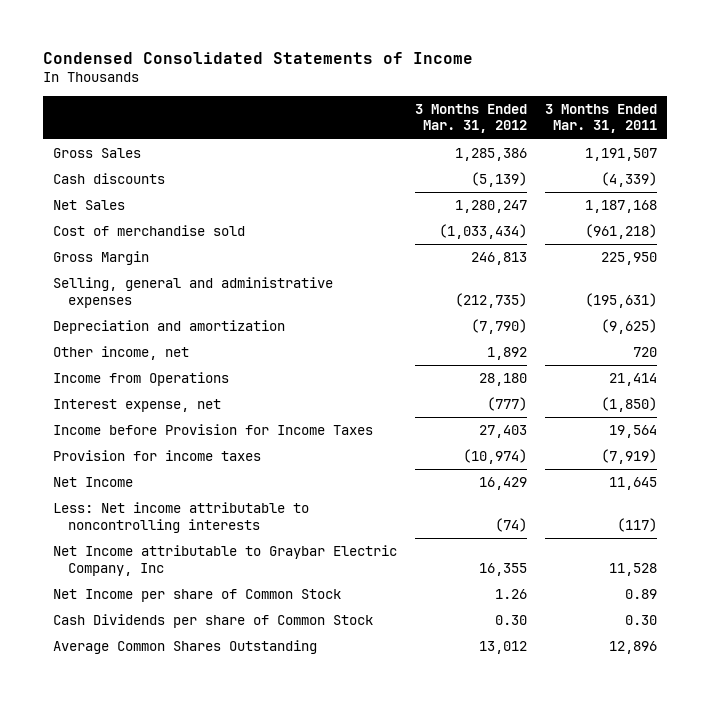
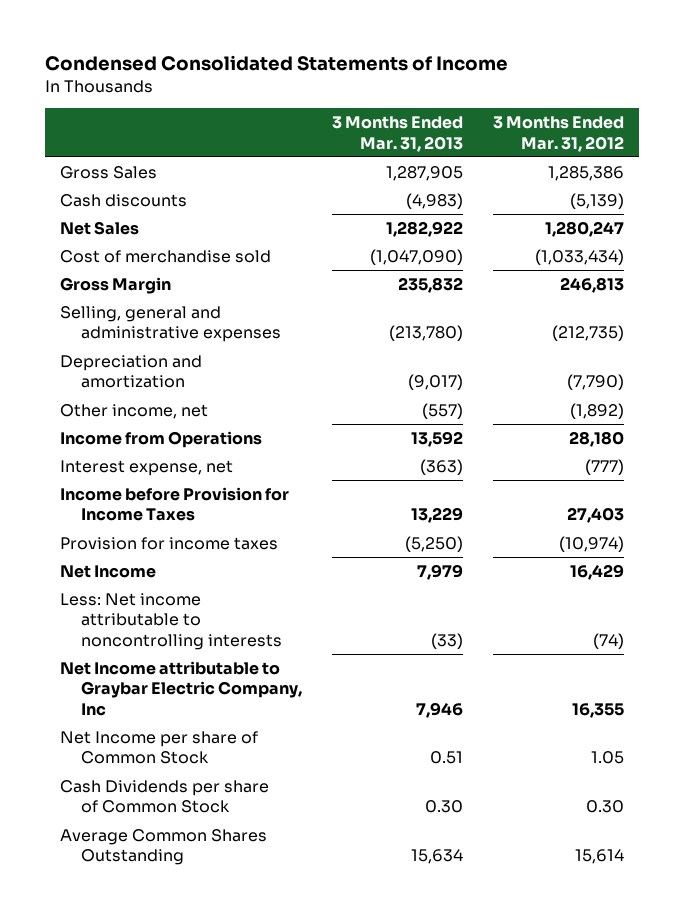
- | 3 Months Ended Mar. 31, 2012 | 3 Months Ended Mar. 31, 2011
+ | 3 Months Ended Mar. 31, 2013 | 3 Months Ended Mar. 31, 2012
- Other income, net | 1,892 | 720
+ Other income, net | (557) | (1,892)
- Net Income per share of Common Stock | 1.26 | 0.89
+ Net Income per share of Common Stock | 0.51 | 1.05
- Average Common Shares Outstanding | 13,012 | 12,896
+ Average Common Shares Outstanding | 15,634 | 15,614

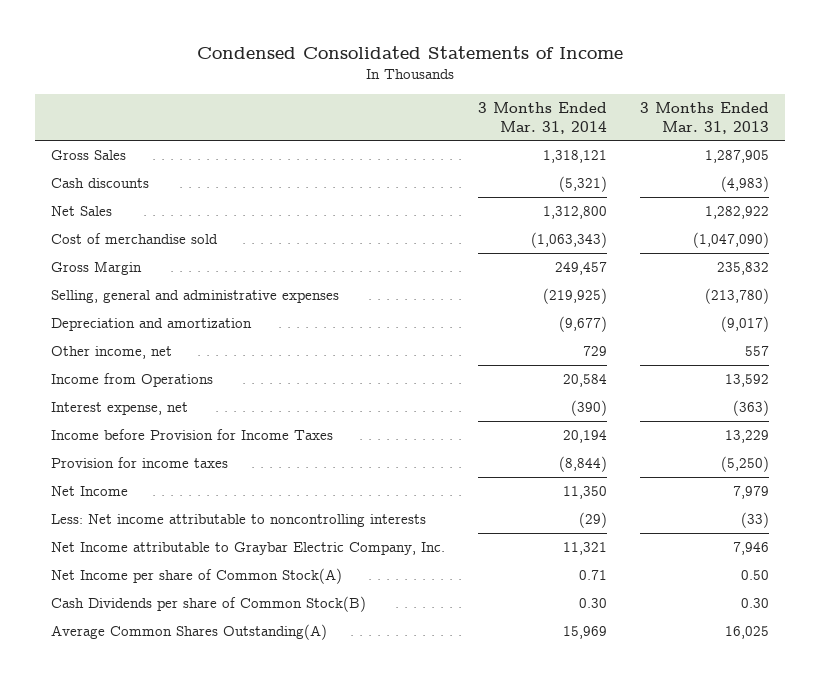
- | 3 Months Ended Mar. 31, 2013 | 3 Months Ended Mar. 31, 2012
+ | 3 Months Ended Mar. 31, 2014 | 3 Months Ended Mar. 31, 2013
- Other income, net | (557) | (1,892)
+ Other income, net | 729 | 557
- Net Income attributable to Graybar Electric Company, Inc | 7,946 | 16,355
- Net Income per share of Common Stock | 0.51 | 1.05
- Cash Dividends per share of Common Stock | 0.30 | 0.30
- Average Common Shares Outstanding | 15,634 | 15,614
+ Net Income attributable to Graybar Electric Company, Inc. | 11,321 | 7,946
+ Net Income per share of Common Stock(A) | 0.71 | 0.50
+ Cash Dividends per share of Common Stock(B) | 0.30 | 0.30
+ Average Common Shares Outstanding(A) | 15,969 | 16,025

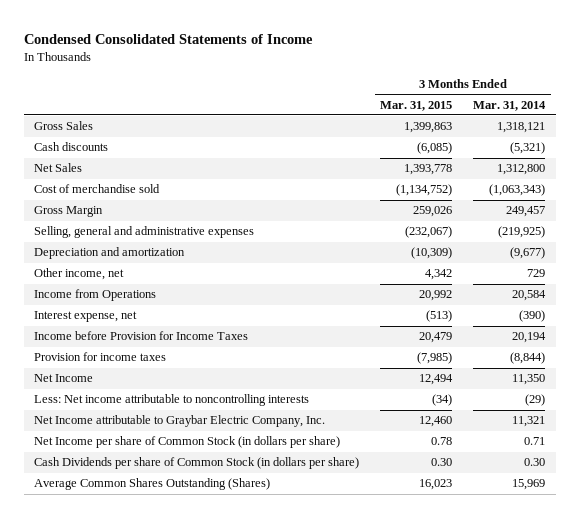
- | 3 Months Ended Mar. 31, 2014 | 3 Months Ended Mar. 31, 2013
+ | 3 Months Ended Mar. 31, 2015 | 3 Months Ended Mar. 31, 2014
- Net Income per share of Common Stock(A) | 0.71 | 0.50
- Cash Dividends per share of Common Stock(B) | 0.30 | 0.30
- Average Common Shares Outstanding(A) | 15,969 | 16,025
+ Net Income per share of Common Stock (in dollars per share) | 0.78 | 0.71
+ Cash Dividends per share of Common Stock (in dollars per share) | 0.30 | 0.30
+ Average Common Shares Outstanding (Shares) | 16,023 | 15,969

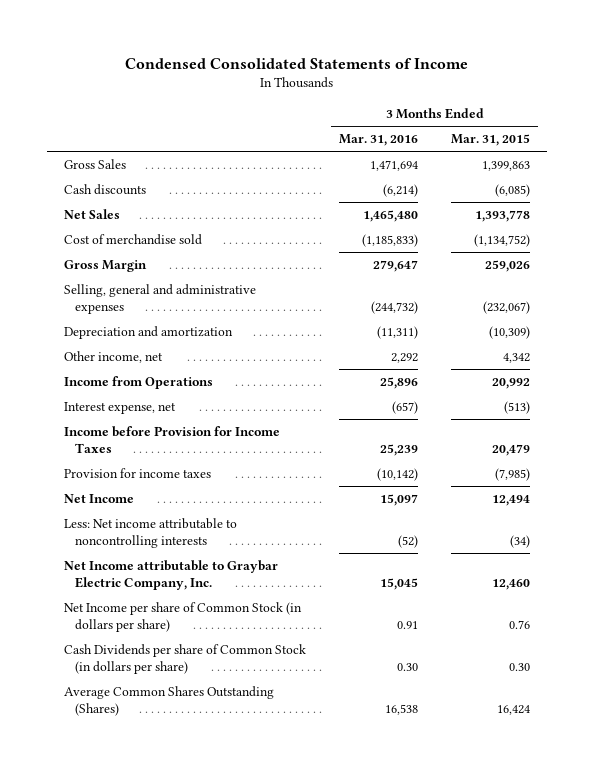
- | 3 Months Ended Mar. 31, 2015 | 3 Months Ended Mar. 31, 2014
+ | 3 Months Ended Mar. 31, 2016 | 3 Months Ended Mar. 31, 2015
- Net Income per share of Common Stock (in dollars per share) | 0.78 | 0.71
+ Net Income per share of Common Stock (in dollars per share) | 0.91 | 0.76
- Average Common Shares Outstanding (Shares) | 16,023 | 15,969
+ Average Common Shares Outstanding (Shares) | 16,538 | 16,424

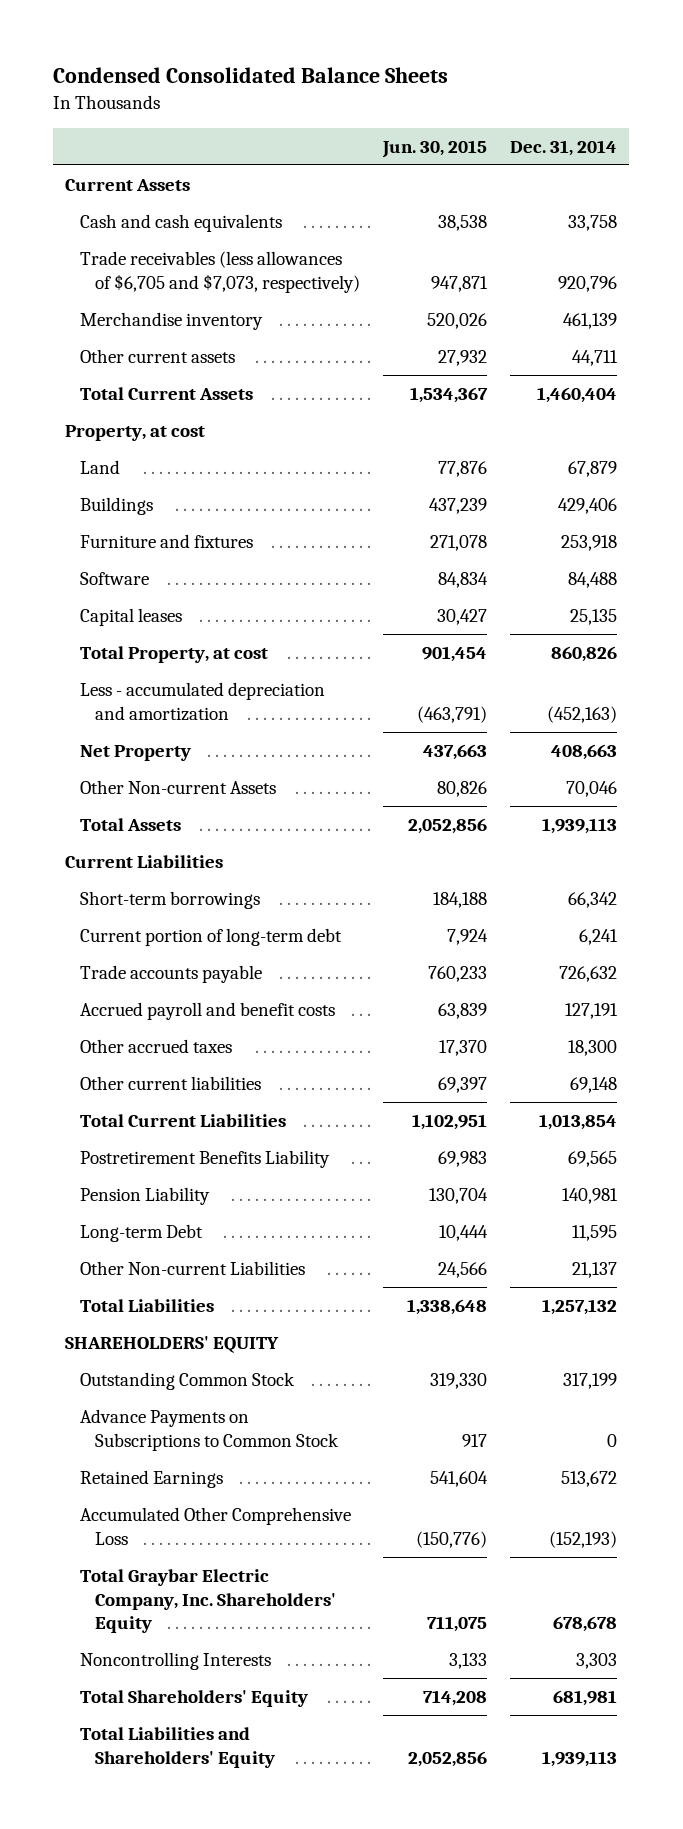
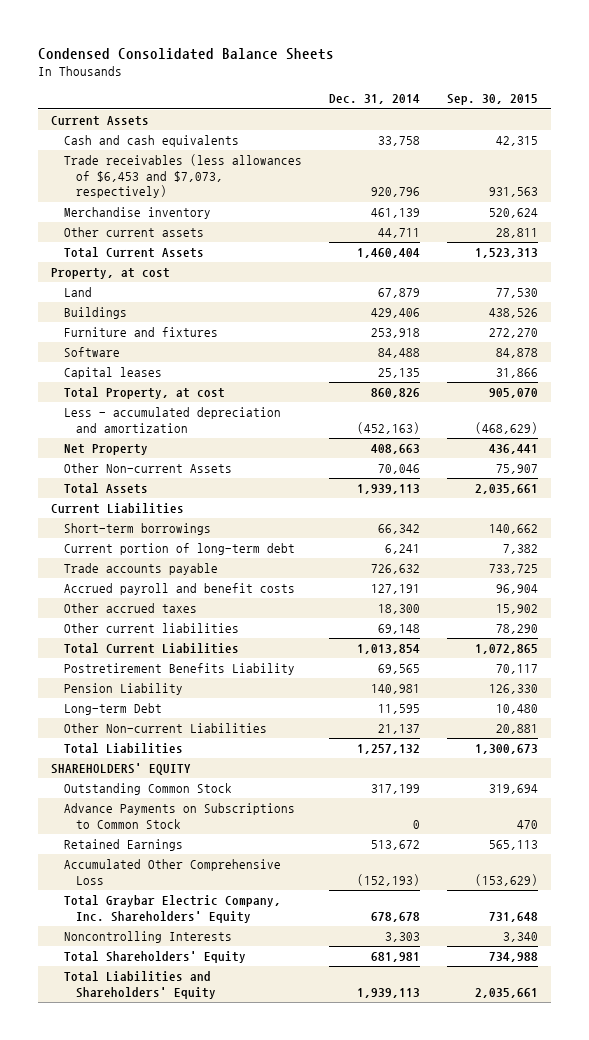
- | Jun. 30, 2015 | Dec. 31, 2014
+ | Dec. 31, 2014 | Sep. 30, 2015
- Trade receivables (less allowances of $6,705 and $7,073, respectively) | 947,871 | 920,796
+ Trade receivables (less allowances of $6,453 and $7,073, respectively) | 920,796 | 931,563

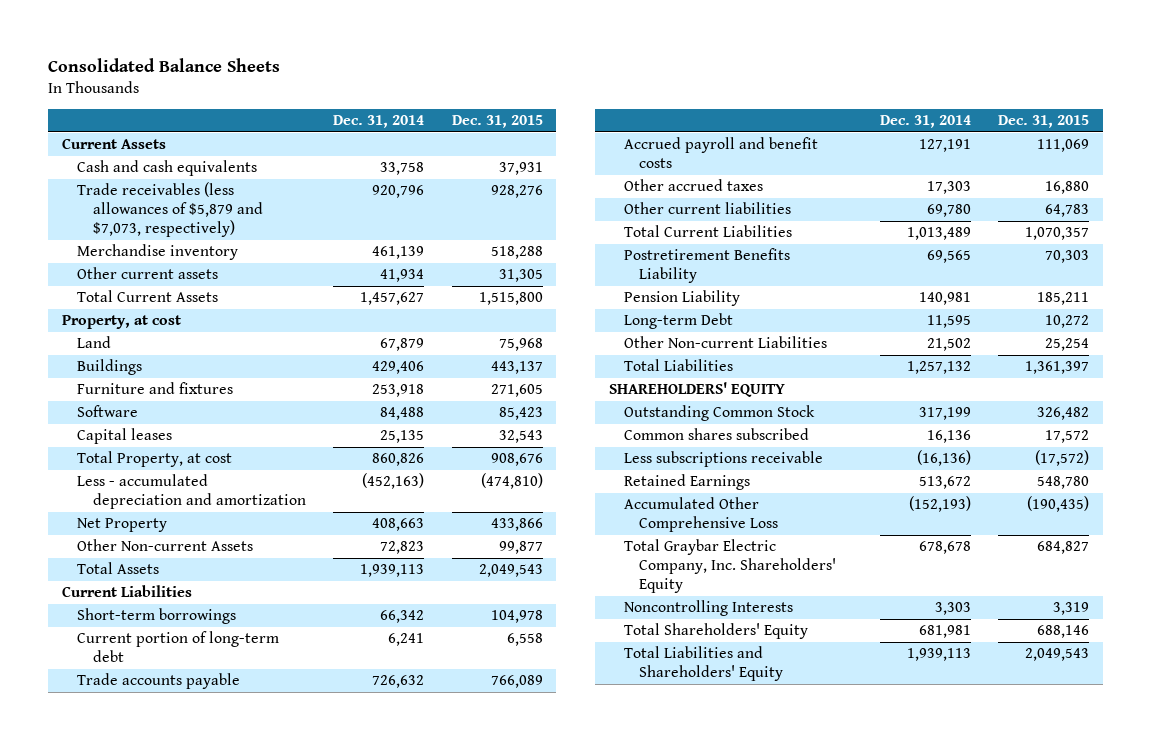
- Condensed Consolidated Balance Sheets
+ Consolidated Balance Sheets
- | Dec. 31, 2014 | Sep. 30, 2015
+ | Dec. 31, 2014 | Dec. 31, 2015
- Trade receivables (less allowances of $6,453 and $7,073, respectively) | 920,796 | 931,563
+ Trade receivables (less allowances of $5,879 and $7,073, respectively) | 920,796 | 928,276
- Other current assets | 44,711 | 28,811
- Total Current Assets | 1,460,404 | 1,523,313
+ Other current assets | 41,934 | 31,305
+ Total Current Assets | 1,457,627 | 1,515,800
- Other Non-current Assets | 70,046 | 75,907
+ Other Non-current Assets | 72,823 | 99,877
- Other accrued taxes | 18,300 | 15,902
- Other current liabilities | 69,148 | 78,290
- Total Current Liabilities | 1,013,854 | 1,072,865
+ Other accrued taxes | 17,303 | 16,880
+ Other current liabilities | 69,780 | 64,783
+ Total Current Liabilities | 1,013,489 | 1,070,357
- Other Non-current Liabilities | 21,137 | 20,881
+ Other Non-current Liabilities | 21,502 | 25,254
- Advance Payments on Subscriptions to Common Stock | 0 | 470
+ Common shares subscribed | 16,136 | 17,572
+ Less subscriptions receivable | (16,136) | (17,572)

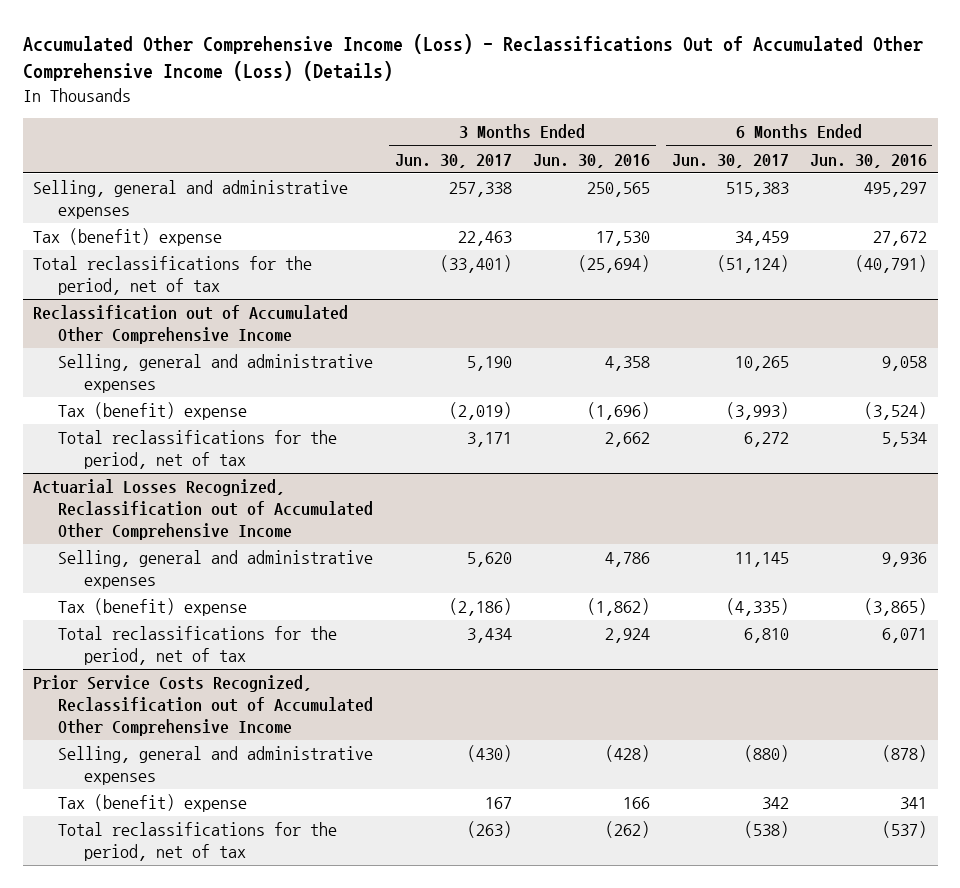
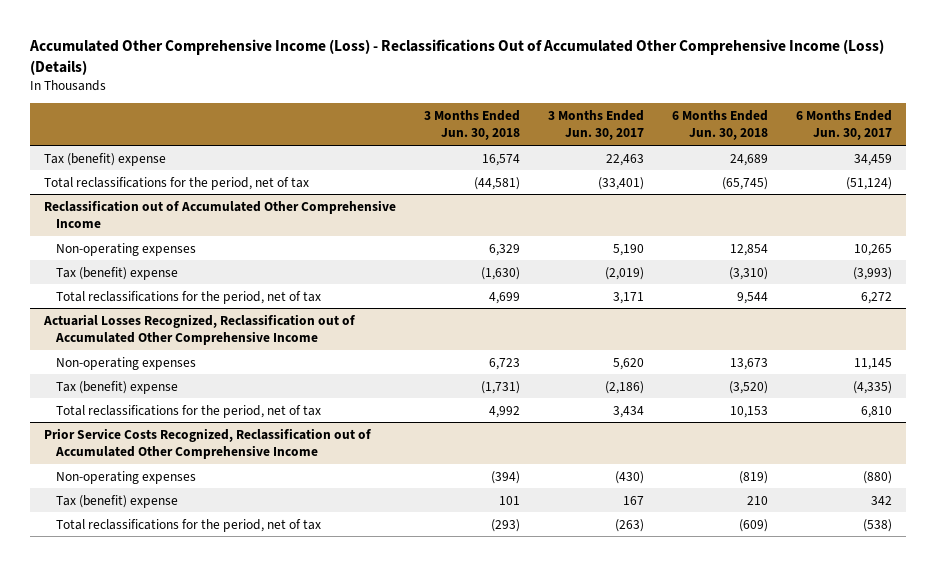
- | 3 Months Ended Jun. 30, 2017 | 3 Months Ended Jun. 30, 2016 | 6 Months Ended Jun. 30, 2017 | 6 Months Ended Jun. 30, 2016
+ | 3 Months Ended Jun. 30, 2018 | 3 Months Ended Jun. 30, 2017 | 6 Months Ended Jun. 30, 2018 | 6 Months Ended Jun. 30, 2017
- Selling, general and administrative expenses | 257,338 | 250,565 | 515,383 | 495,297
@ Reclassification out of Accumulated Other Comprehensive Income
- Selling, general and administrative expenses | 5,190 | 4,358 | 10,265 | 9,058
+ Non-operating expenses | 6,329 | 5,190 | 12,854 | 10,265
@ Actuarial Losses Recognized, Reclassification out of Accumulated Other Comprehensive Income
- Selling, general and administrative expenses | 5,620 | 4,786 | 11,145 | 9,936
+ Non-operating expenses | 6,723 | 5,620 | 13,673 | 11,145
@ Prior Service Costs Recognized, Reclassification out of Accumulated Other Comprehensive Income
- Selling, general and administrative expenses | (430) | (428) | (880) | (878)
+ Non-operating expenses | (394) | (430) | (819) | (880)

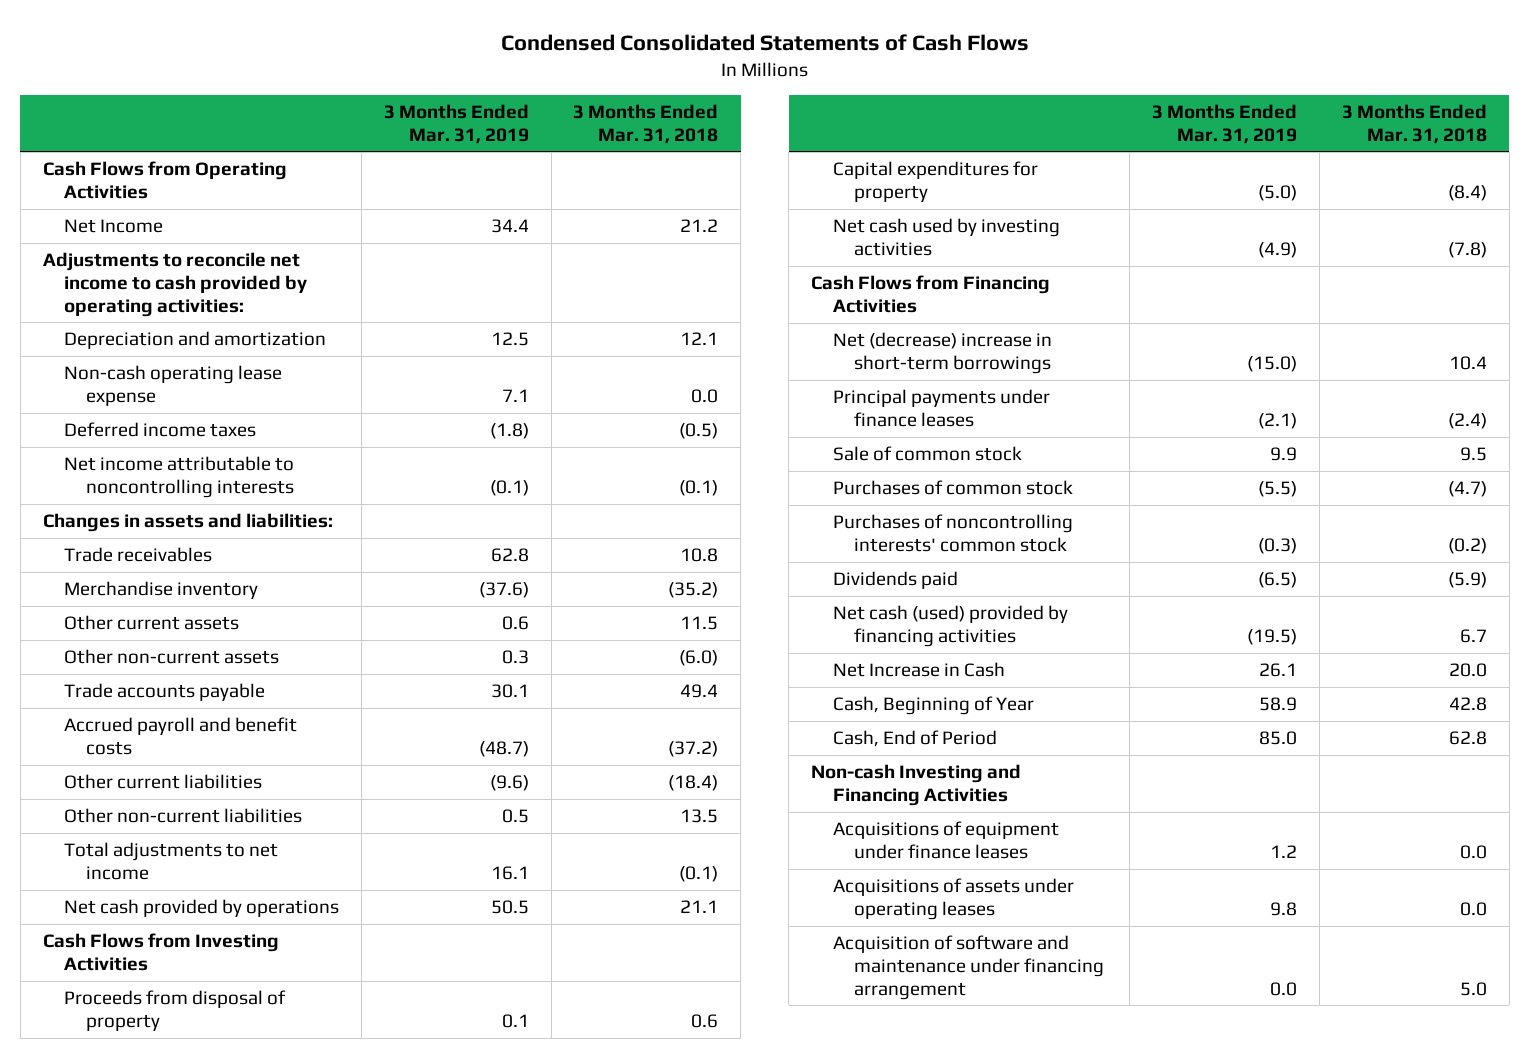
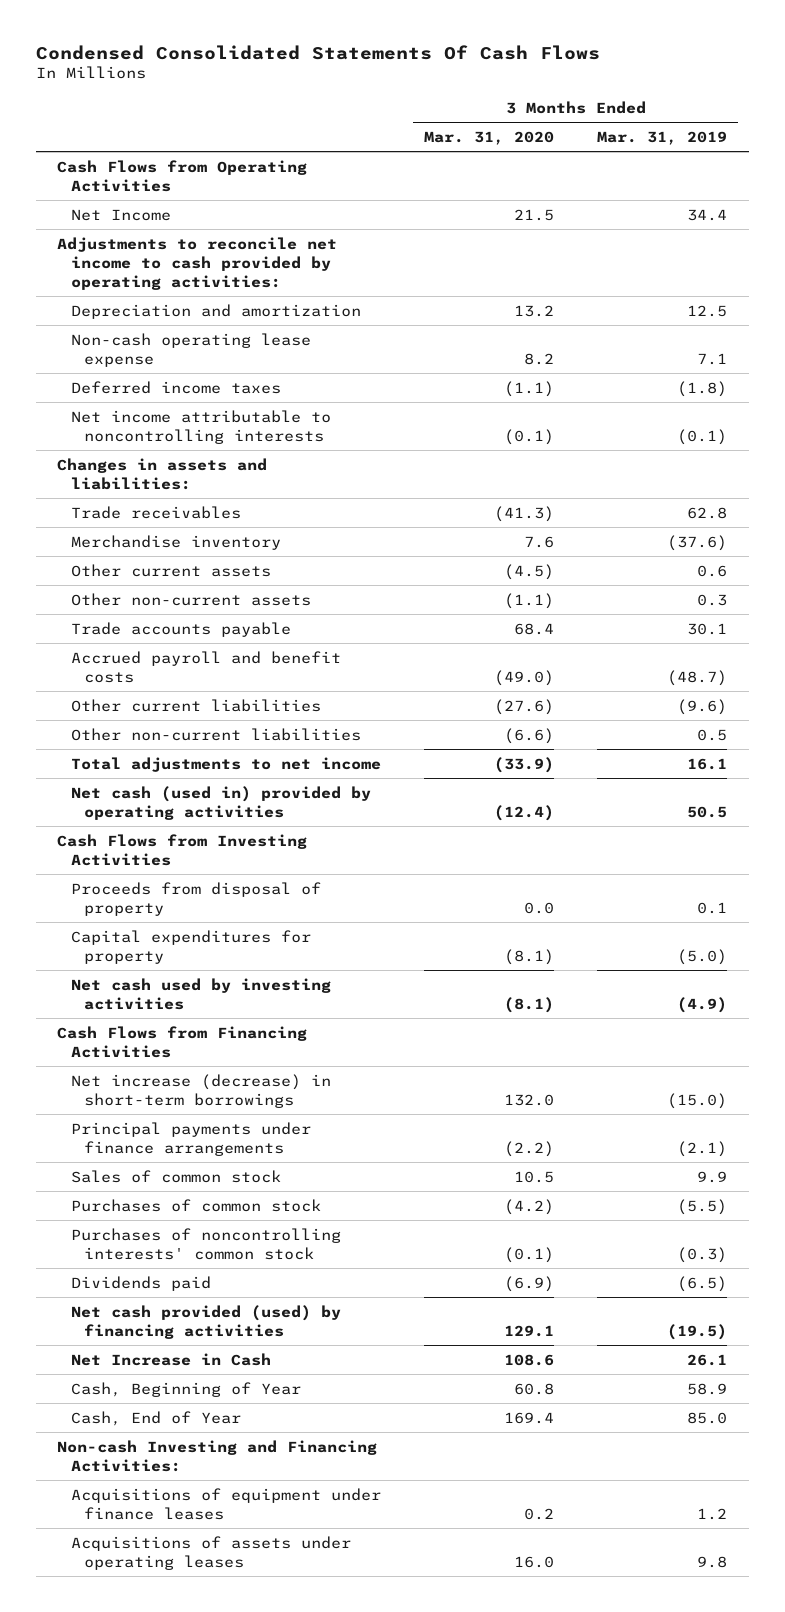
- Condensed Consolidated Statements of Cash Flows
+ Condensed Consolidated Statements Of Cash Flows
- | 3 Months Ended Mar. 31, 2019 | 3 Months Ended Mar. 31, 2018
+ | 3 Months Ended Mar. 31, 2020 | 3 Months Ended Mar. 31, 2019
- Net cash provided by operations | 50.5 | 21.1
+ Net cash (used in) provided by operating activities | (12.4) | 50.5
- Net (decrease) increase in short-term borrowings | (15.0) | 10.4
- Principal payments under finance leases | (2.1) | (2.4)
- Sale of common stock | 9.9 | 9.5
+ Net increase (decrease) in short-term borrowings | 132.0 | (15.0)
+ Principal payments under finance arrangements | (2.2) | (2.1)
+ Sales of common stock | 10.5 | 9.9
- Net cash (used) provided by financing activities | (19.5) | 6.7
+ Net cash provided (used) by financing activities | 129.1 | (19.5)
- Cash, End of Period | 85.0 | 62.8
- Non-cash Investing and Financing Activities
+ Cash, End of Year | 169.4 | 85.0
+ Non-cash Investing and Financing Activities:
- Acquisition of software and maintenance under financing arrangement | 0.0 | 5.0

